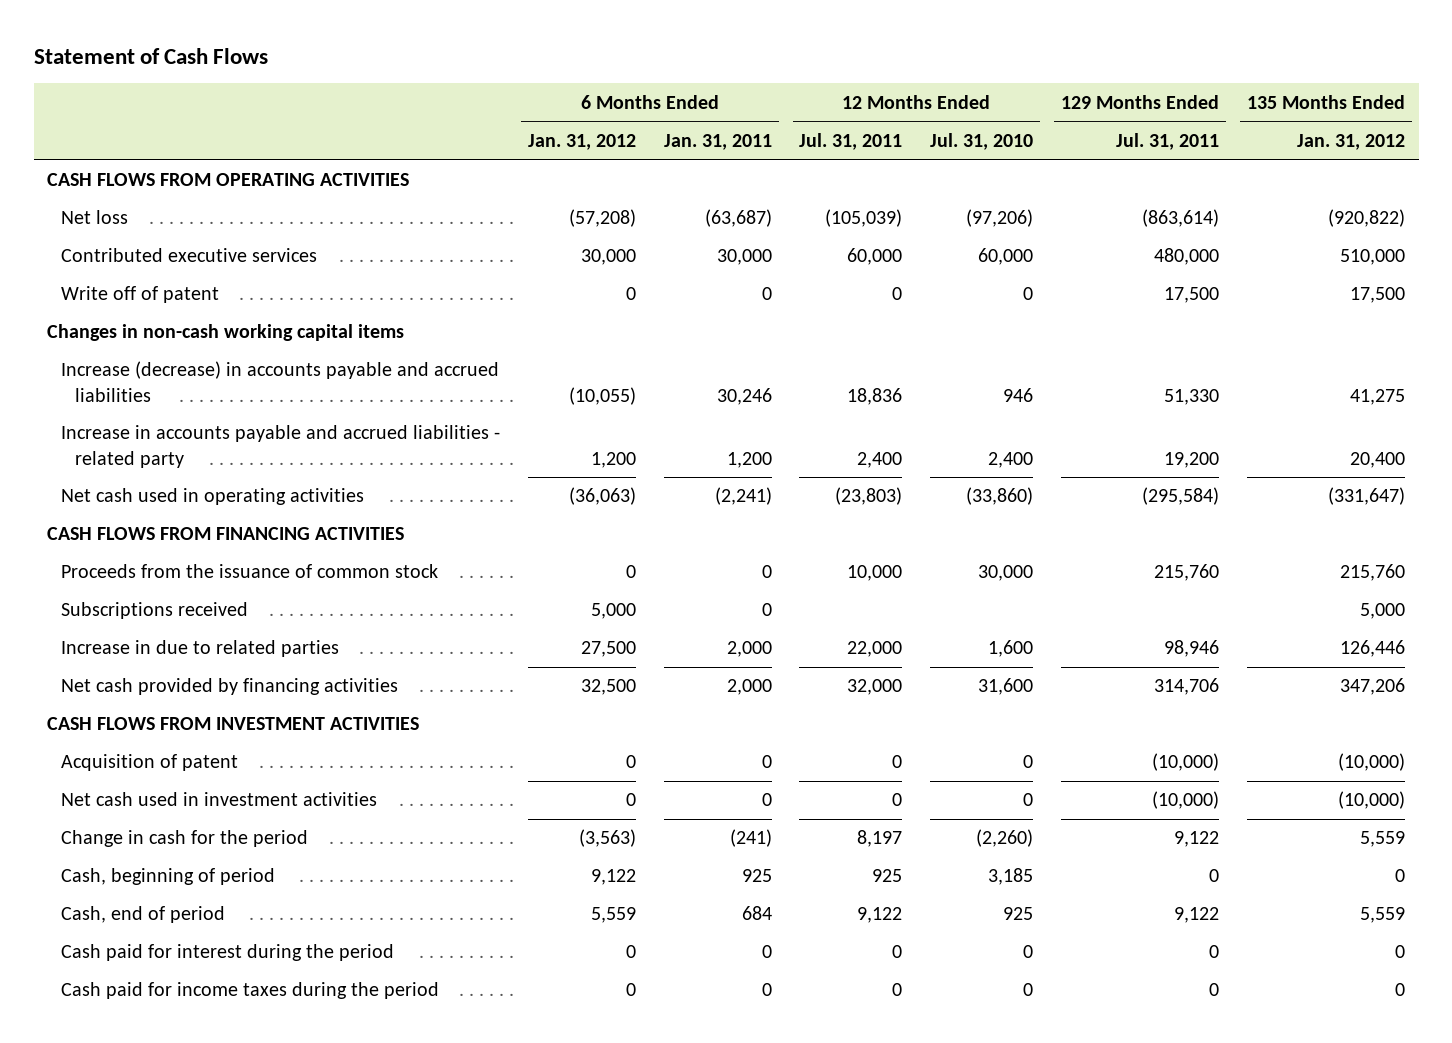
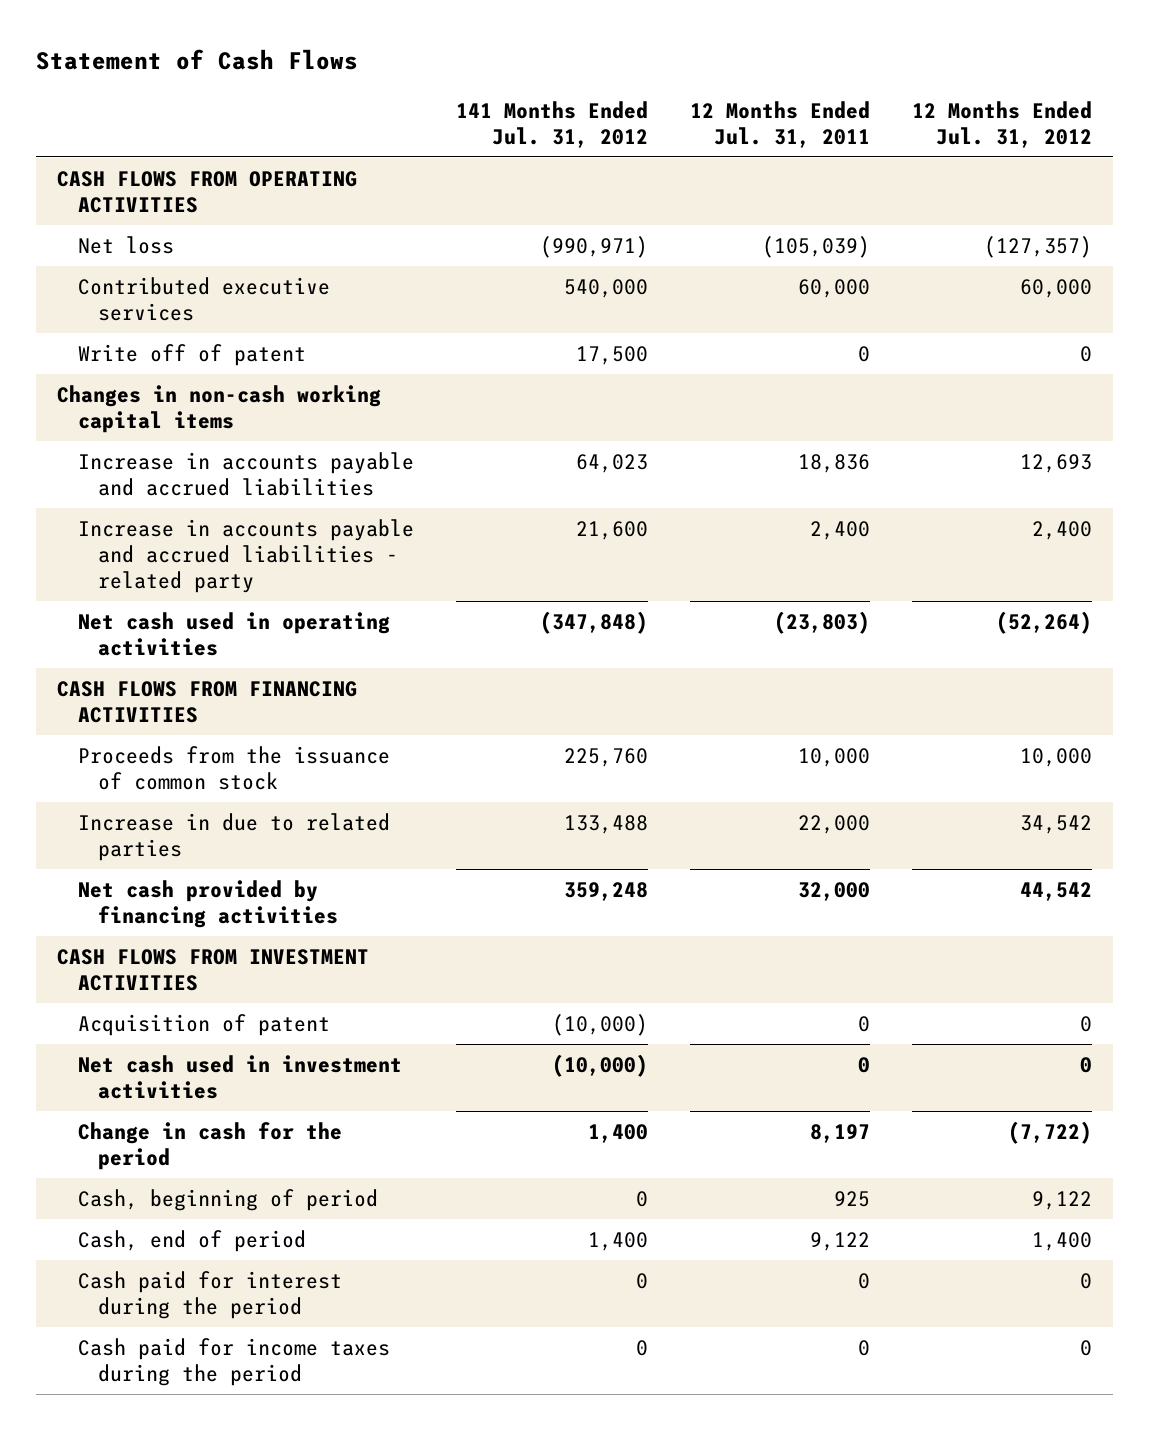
- | 6 Months Ended Jan. 31, 2012 | 6 Months Ended Jan. 31, 2011 | 12 Months Ended Jul. 31, 2011 | 12 Months Ended Jul. 31, 2010 | 129 Months Ended Jul. 31, 2011 | 135 Months Ended Jan. 31, 2012
+ | 141 Months Ended Jul. 31, 2012 | 12 Months Ended Jul. 31, 2011 | 12 Months Ended Jul. 31, 2012
- Increase (decrease) in accounts payable and accrued liabilities | (10,055) | 30,246 | 18,836 | 946 | 51,330 | 41,275
+ Increase in accounts payable and accrued liabilities | 64,023 | 18,836 | 12,693
- Subscriptions received | 5,000 | 0 | | | | 5,000

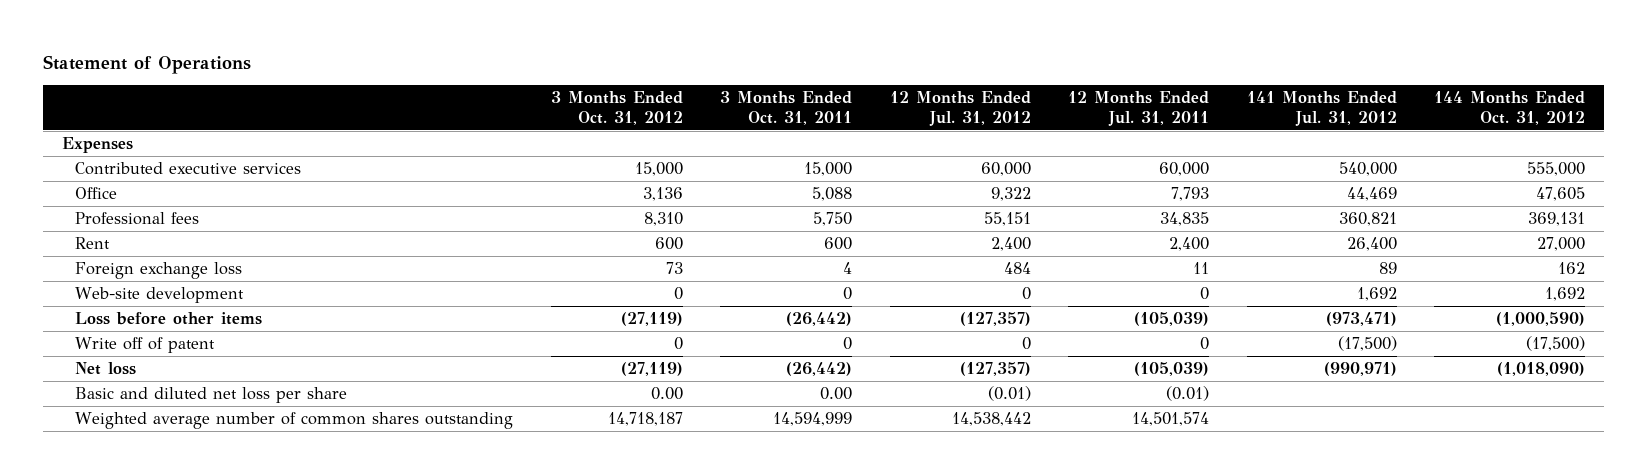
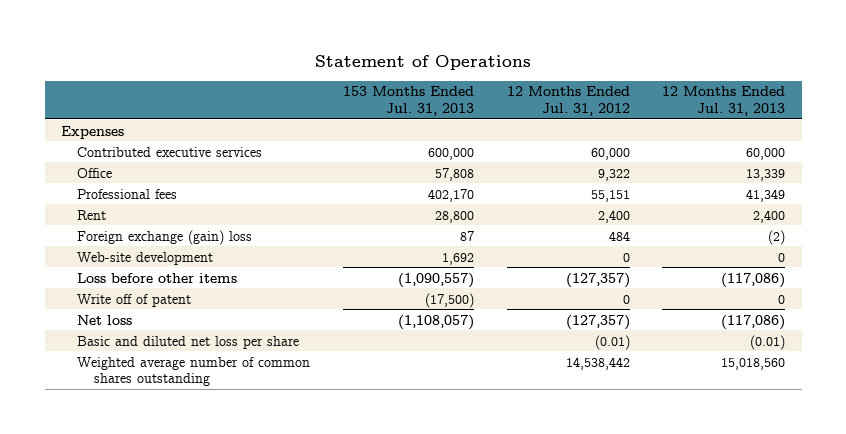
- | 3 Months Ended Oct. 31, 2012 | 3 Months Ended Oct. 31, 2011 | 12 Months Ended Jul. 31, 2012 | 12 Months Ended Jul. 31, 2011 | 141 Months Ended Jul. 31, 2012 | 144 Months Ended Oct. 31, 2012
+ | 153 Months Ended Jul. 31, 2013 | 12 Months Ended Jul. 31, 2012 | 12 Months Ended Jul. 31, 2013
- Foreign exchange loss | 73 | 4 | 484 | 11 | 89 | 162
+ Foreign exchange (gain) loss | 87 | 484 | (2)

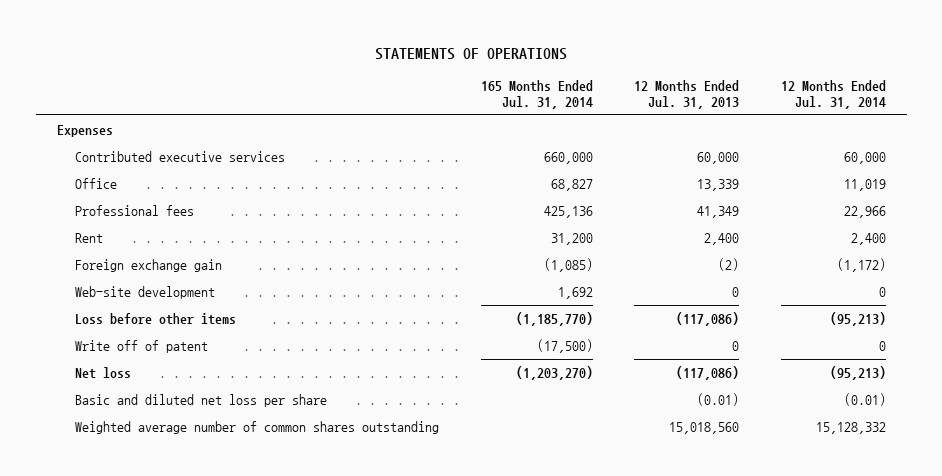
- Statement of Operations
+ STATEMENTS OF OPERATIONS
- | 153 Months Ended Jul. 31, 2013 | 12 Months Ended Jul. 31, 2012 | 12 Months Ended Jul. 31, 2013
+ | 165 Months Ended Jul. 31, 2014 | 12 Months Ended Jul. 31, 2013 | 12 Months Ended Jul. 31, 2014
- Foreign exchange (gain) loss | 87 | 484 | (2)
+ Foreign exchange gain | (1,085) | (2) | (1,172)

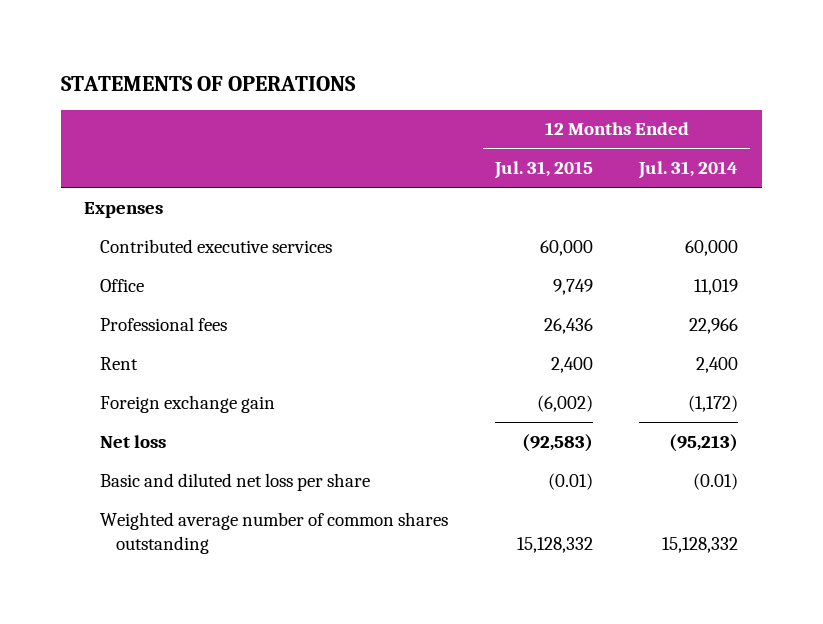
- | 165 Months Ended Jul. 31, 2014 | 12 Months Ended Jul. 31, 2013 | 12 Months Ended Jul. 31, 2014
+ | 12 Months Ended Jul. 31, 2015 | 12 Months Ended Jul. 31, 2014
- Web-site development | 1,692 | 0 | 0
- Loss before other items | (1,185,770) | (117,086) | (95,213)
- Write off of patent | (17,500) | 0 | 0

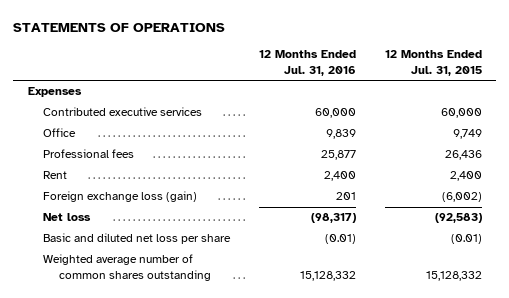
- | 12 Months Ended Jul. 31, 2015 | 12 Months Ended Jul. 31, 2014
+ | 12 Months Ended Jul. 31, 2016 | 12 Months Ended Jul. 31, 2015
- Foreign exchange gain | (6,002) | (1,172)
+ Foreign exchange loss (gain) | 201 | (6,002)

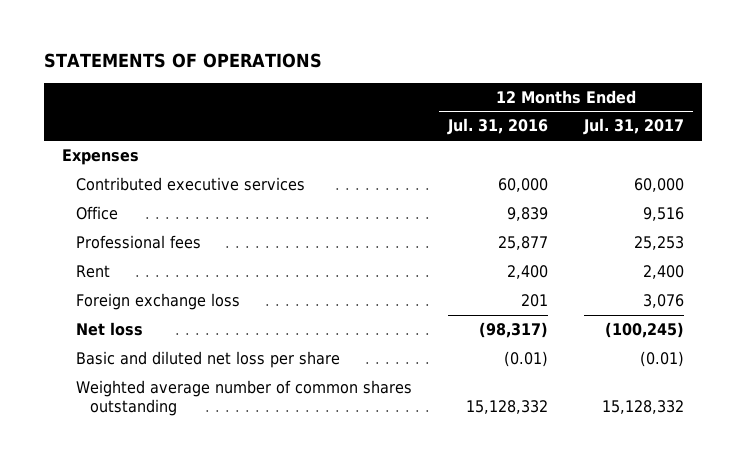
- | 12 Months Ended Jul. 31, 2016 | 12 Months Ended Jul. 31, 2015
+ | 12 Months Ended Jul. 31, 2016 | 12 Months Ended Jul. 31, 2017
- Foreign exchange loss (gain) | 201 | (6,002)
+ Foreign exchange loss | 201 | 3,076

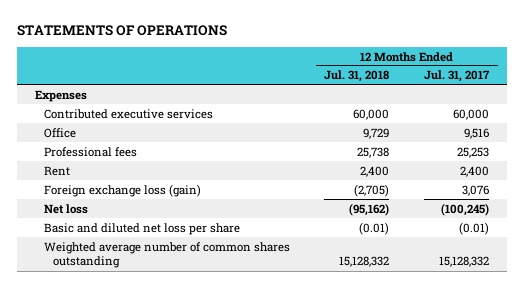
- | 12 Months Ended Jul. 31, 2016 | 12 Months Ended Jul. 31, 2017
+ | 12 Months Ended Jul. 31, 2018 | 12 Months Ended Jul. 31, 2017
- Foreign exchange loss | 201 | 3,076
+ Foreign exchange loss (gain) | (2,705) | 3,076

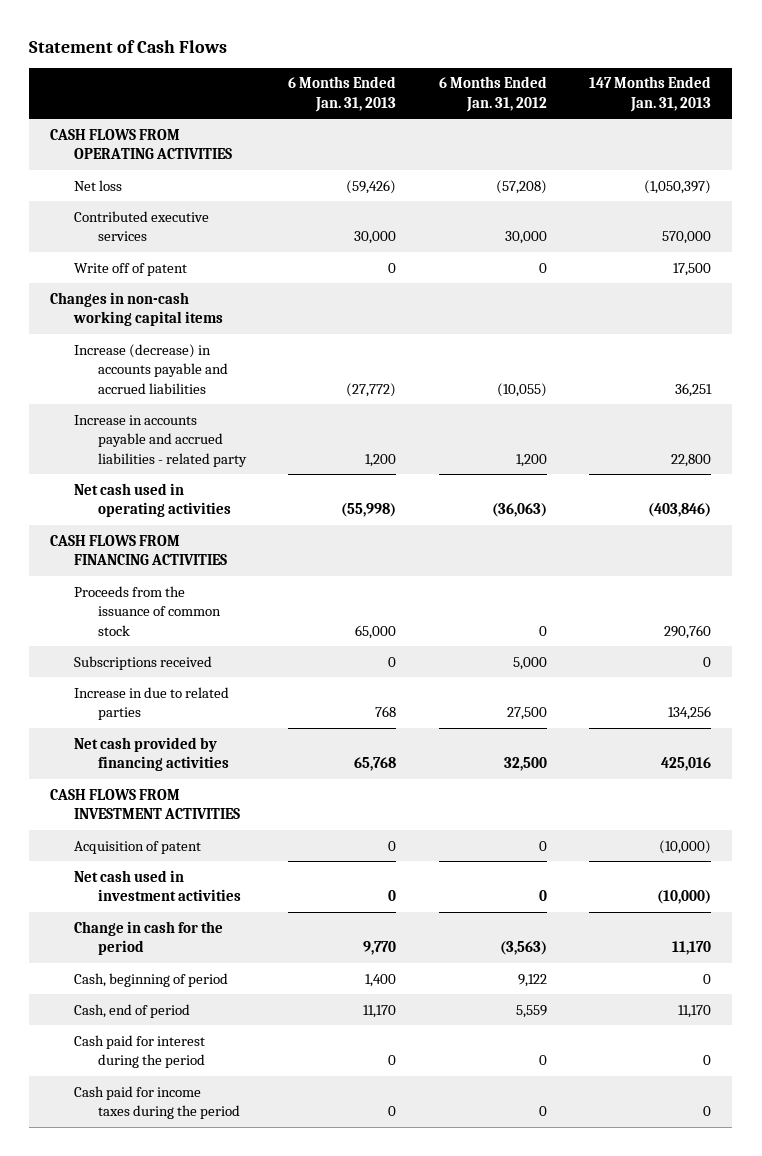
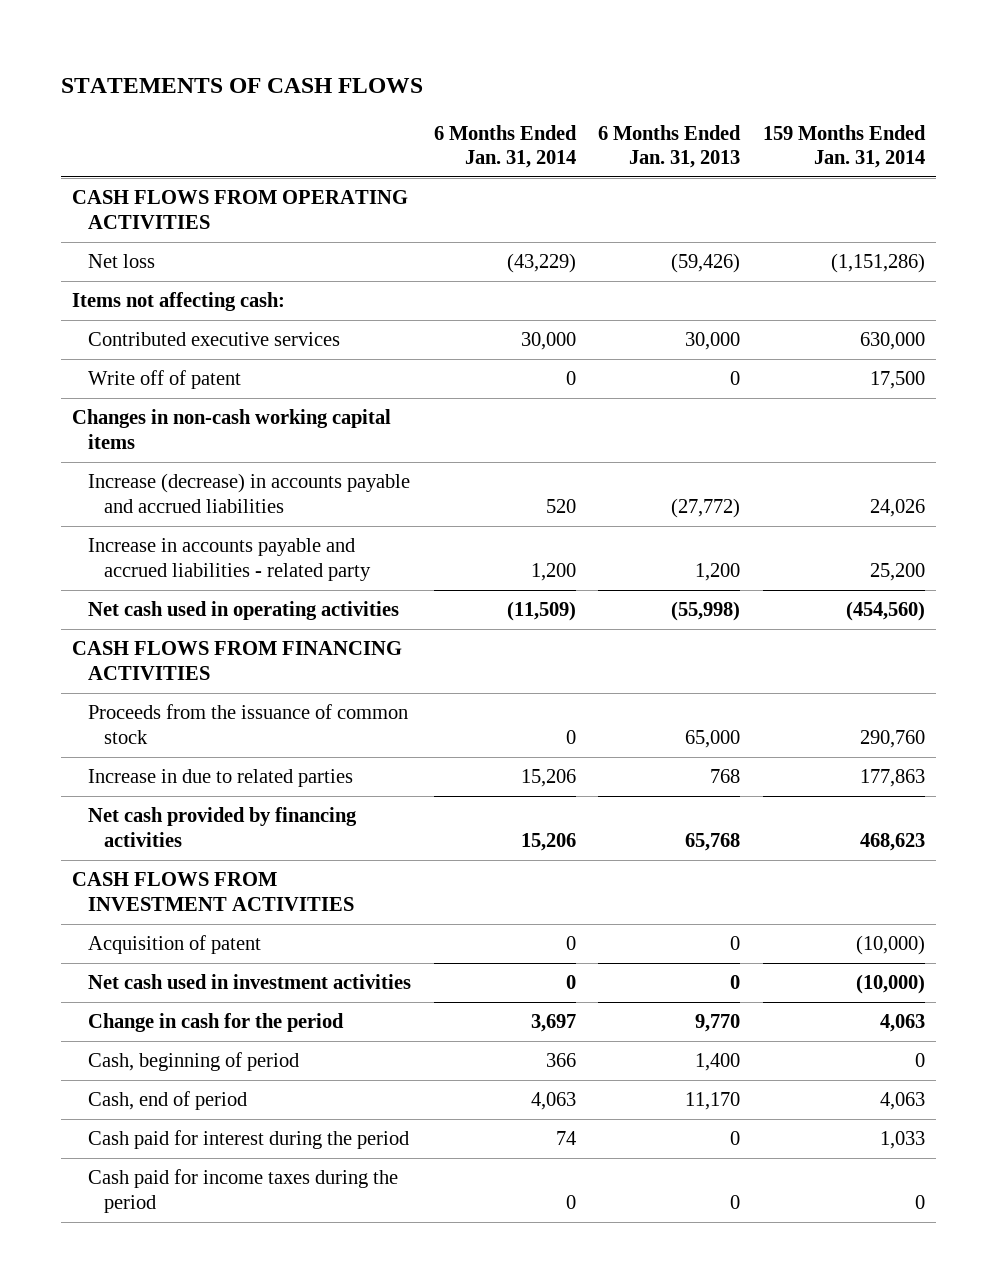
- Statement of Cash Flows
+ STATEMENTS OF CASH FLOWS
- | 6 Months Ended Jan. 31, 2013 | 6 Months Ended Jan. 31, 2012 | 147 Months Ended Jan. 31, 2013
+ | 6 Months Ended Jan. 31, 2014 | 6 Months Ended Jan. 31, 2013 | 159 Months Ended Jan. 31, 2014
+ Items not affecting cash:
- Subscriptions received | 0 | 5,000 | 0

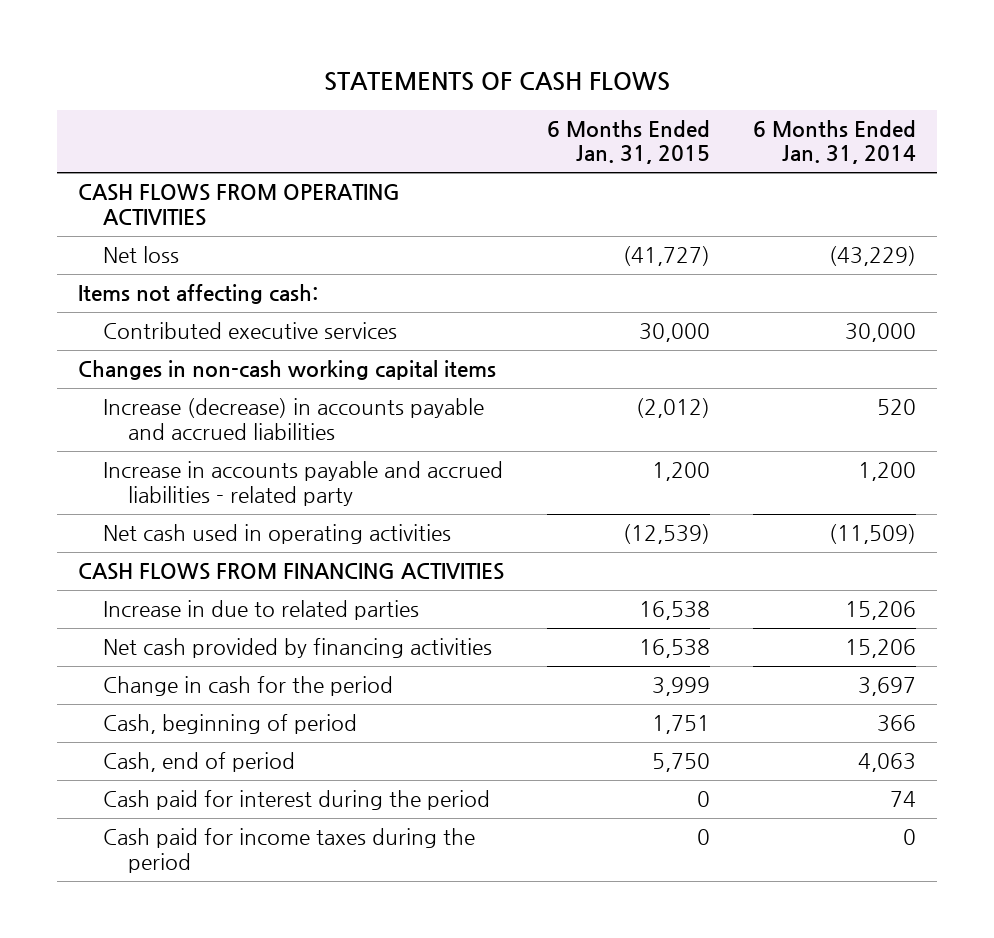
- | 6 Months Ended Jan. 31, 2014 | 6 Months Ended Jan. 31, 2013 | 159 Months Ended Jan. 31, 2014
+ | 6 Months Ended Jan. 31, 2015 | 6 Months Ended Jan. 31, 2014
- Write off of patent | 0 | 0 | 17,500
- Proceeds from the issuance of common stock | 0 | 65,000 | 290,760
- CASH FLOWS FROM INVESTMENT ACTIVITIES
- Acquisition of patent | 0 | 0 | (10,000)
- Net cash used in investment activities | 0 | 0 | (10,000)

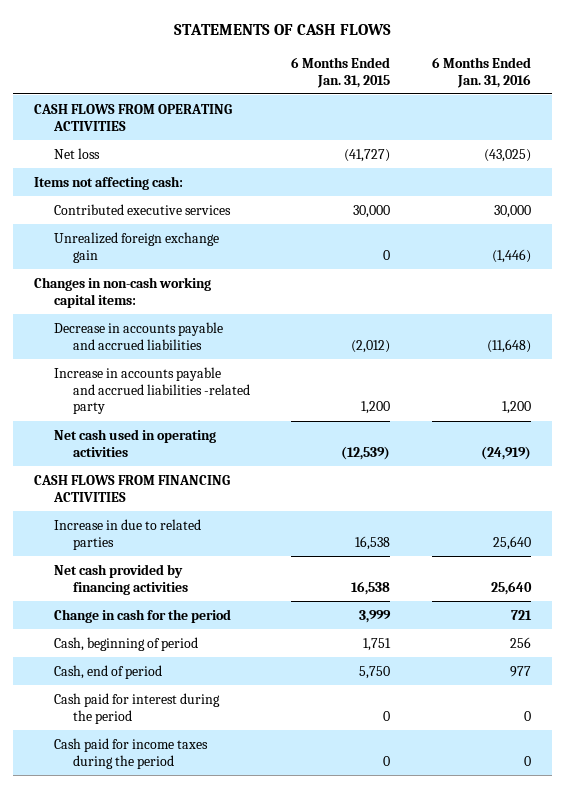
- | 6 Months Ended Jan. 31, 2015 | 6 Months Ended Jan. 31, 2014
+ | 6 Months Ended Jan. 31, 2015 | 6 Months Ended Jan. 31, 2016
- Changes in non-cash working capital items
- Increase (decrease) in accounts payable and accrued liabilities | (2,012) | 520
- Increase in accounts payable and accrued liabilities - related party | 1,200 | 1,200
+ Unrealized foreign exchange gain | 0 | (1,446)
+ Changes in non-cash working capital items:
+ Decrease in accounts payable and accrued liabilities | (2,012) | (11,648)
+ Increase in accounts payable and accrued liabilities -related party | 1,200 | 1,200

